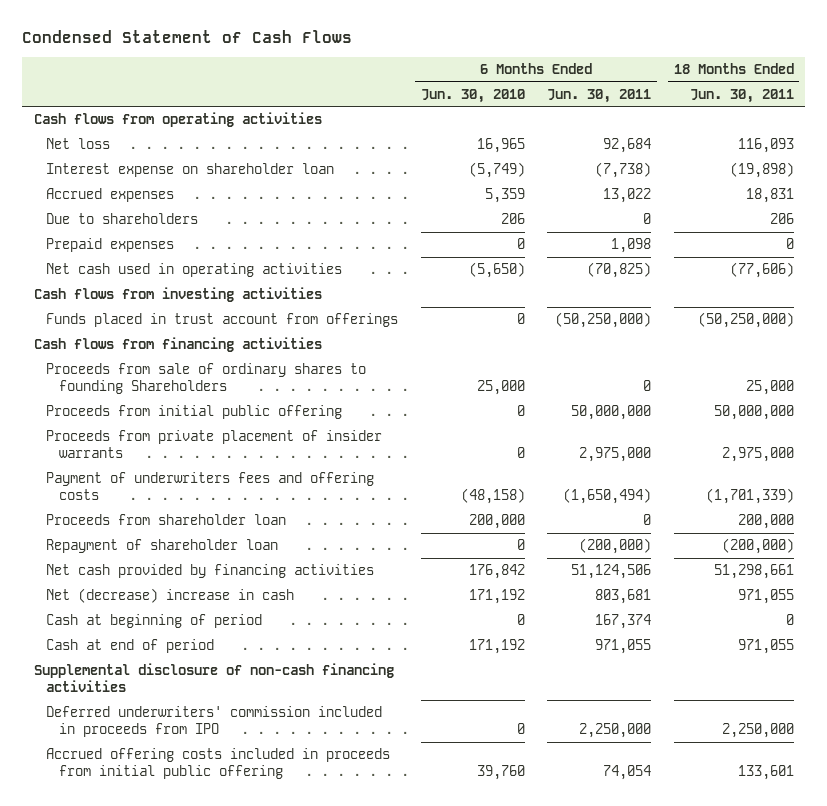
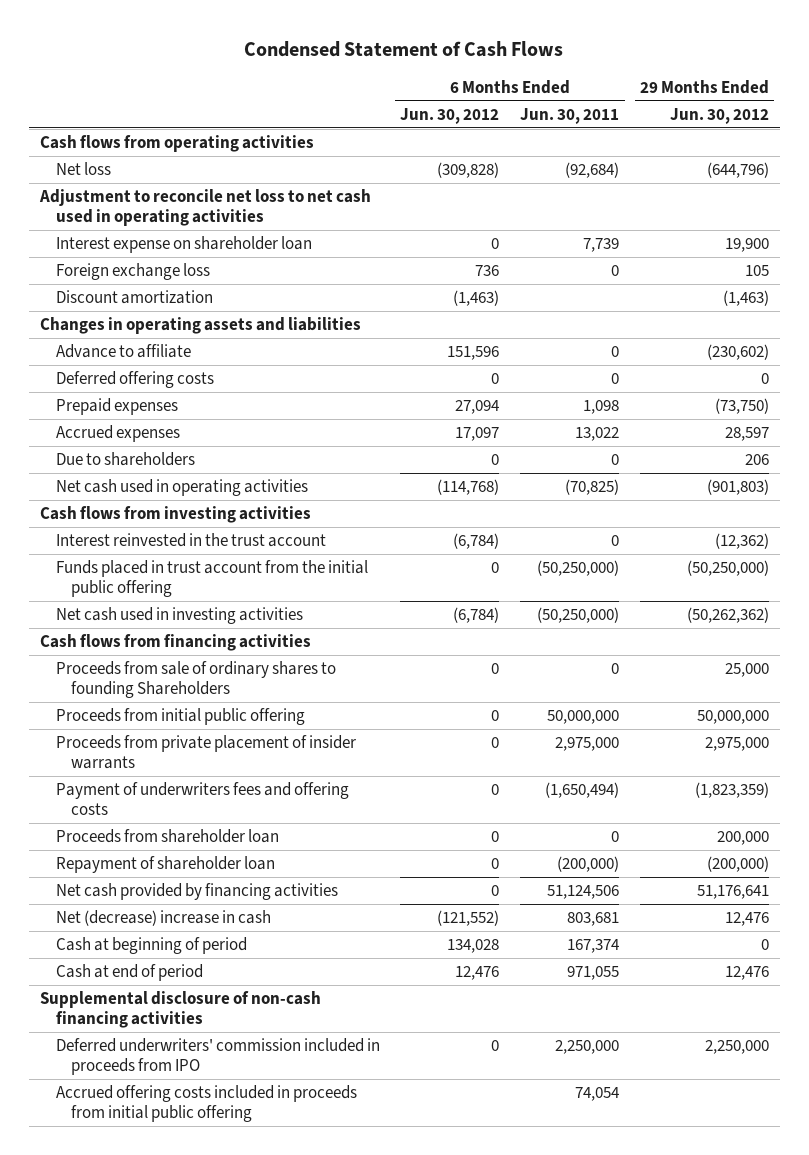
- | 6 Months Ended Jun. 30, 2010 | 6 Months Ended Jun. 30, 2011 | 18 Months Ended Jun. 30, 2011
+ | 6 Months Ended Jun. 30, 2012 | 6 Months Ended Jun. 30, 2011 | 29 Months Ended Jun. 30, 2012
- Net loss | 16,965 | 92,684 | 116,093
- Interest expense on shareholder loan | (5,749) | (7,738) | (19,898)
+ Net loss | (309,828) | (92,684) | (644,796)
+ Adjustment to reconcile net loss to net cash used in operating activities
+ Interest expense on shareholder loan | 0 | 7,739 | 19,900
+ Foreign exchange loss | 736 | 0 | 105
+ Discount amortization | (1,463) | | (1,463)
+ Changes in operating assets and liabilities
+ Advance to affiliate | 151,596 | 0 | (230,602)
+ Deferred offering costs | 0 | 0 | 0
moved up: Prepaid expenses | 27,094 | 1,098 | (73,750)
- Funds placed in trust account from offerings | 0 | (50,250,000) | (50,250,000)
+ Interest reinvested in the trust account | (6,784) | 0 | (12,362)
+ Funds placed in trust account from the initial public offering | 0 | (50,250,000) | (50,250,000)
+ Net cash used in investing activities | (6,784) | (50,250,000) | (50,262,362)

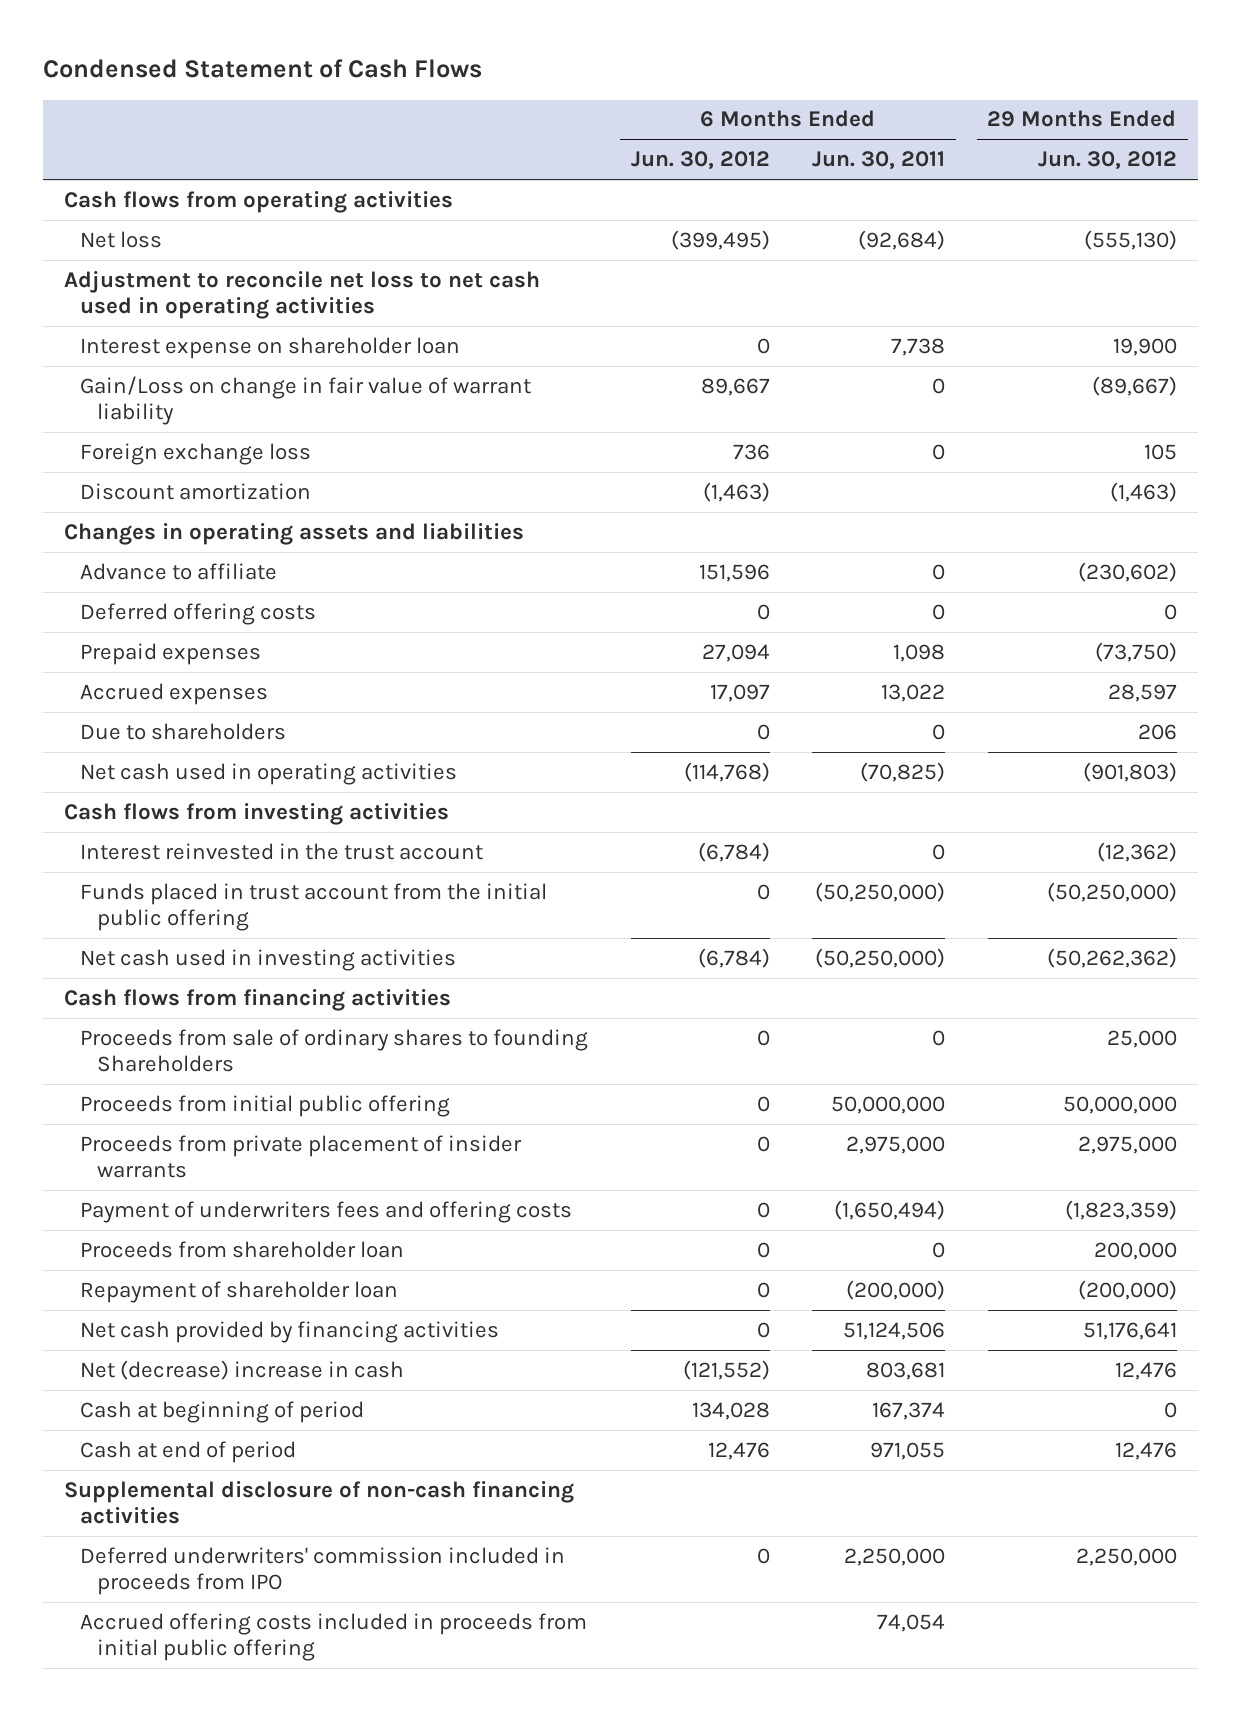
- Net loss | (309,828) | (92,684) | (644,796)
+ Net loss | (399,495) | (92,684) | (555,130)
- Interest expense on shareholder loan | 0 | 7,739 | 19,900
+ Interest expense on shareholder loan | 0 | 7,738 | 19,900
+ Gain/Loss on change in fair value of warrant liability | 89,667 | 0 | (89,667)

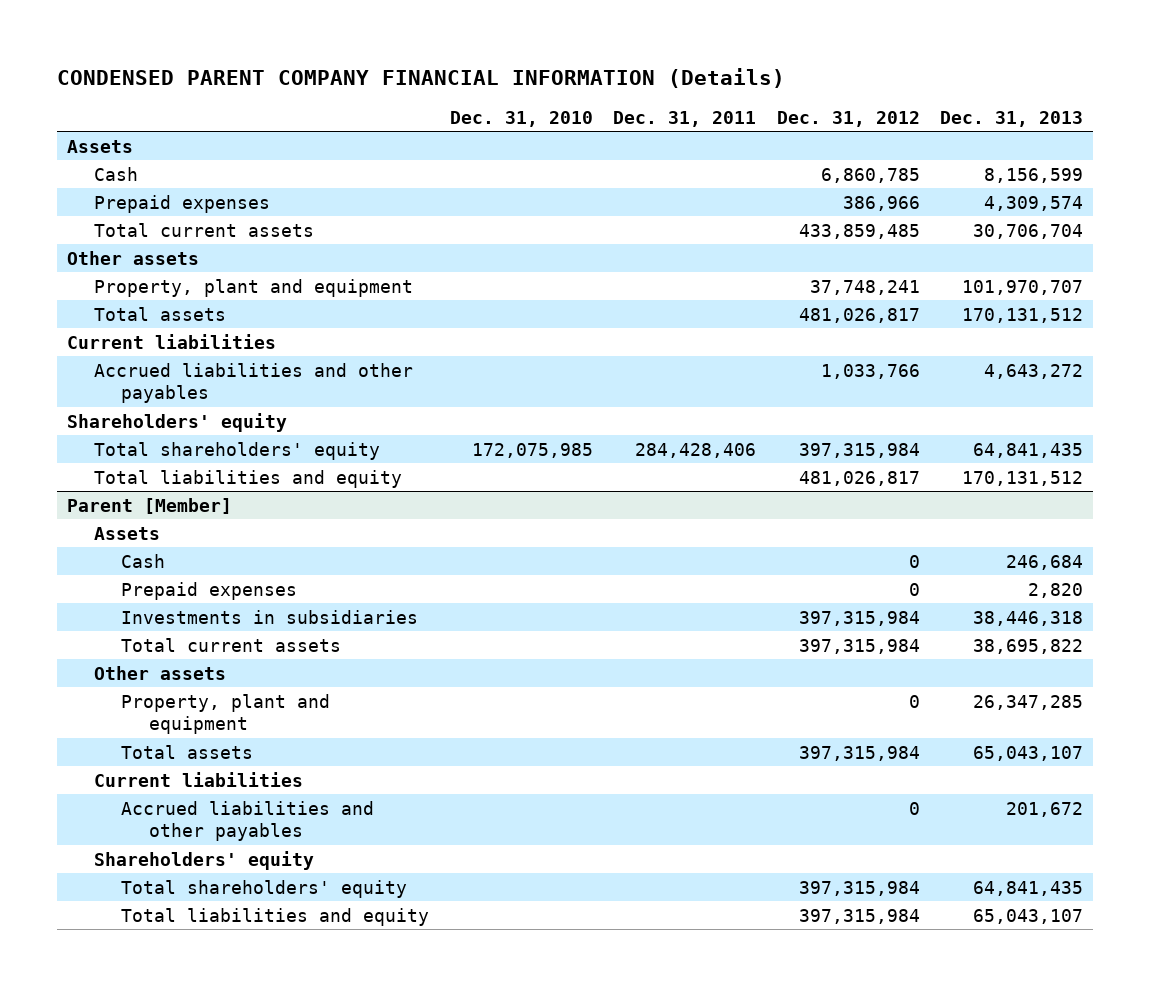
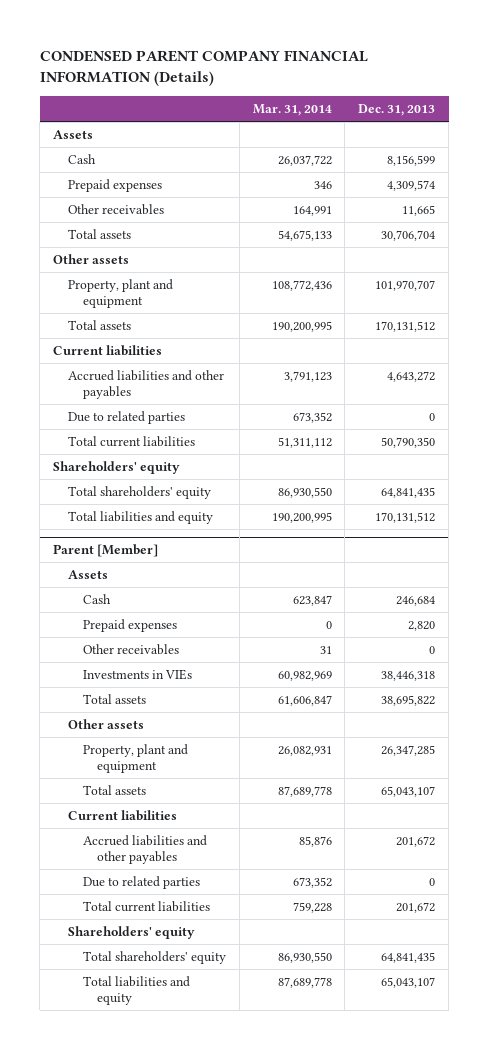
- | Dec. 31, 2010 | Dec. 31, 2011 | Dec. 31, 2012 | Dec. 31, 2013
+ | Mar. 31, 2014 | Dec. 31, 2013
- Total current assets | | | 433,859,485 | 30,706,704
+ Other receivables | 164,991 | 11,665
+ Total assets | 54,675,133 | 30,706,704
+ Due to related parties | 673,352 | 0
+ Total current liabilities | 51,311,112 | 50,790,350
@ Parent [Member]
- Investments in subsidiaries | | | 397,315,984 | 38,446,318
- Total current assets | | | 397,315,984 | 38,695,822
+ Other receivables | 31 | 0
+ Investments in VIEs | 60,982,969 | 38,446,318
+ Total assets | 61,606,847 | 38,695,822
+ Due to related parties | 673,352 | 0
+ Total current liabilities | 759,228 | 201,672

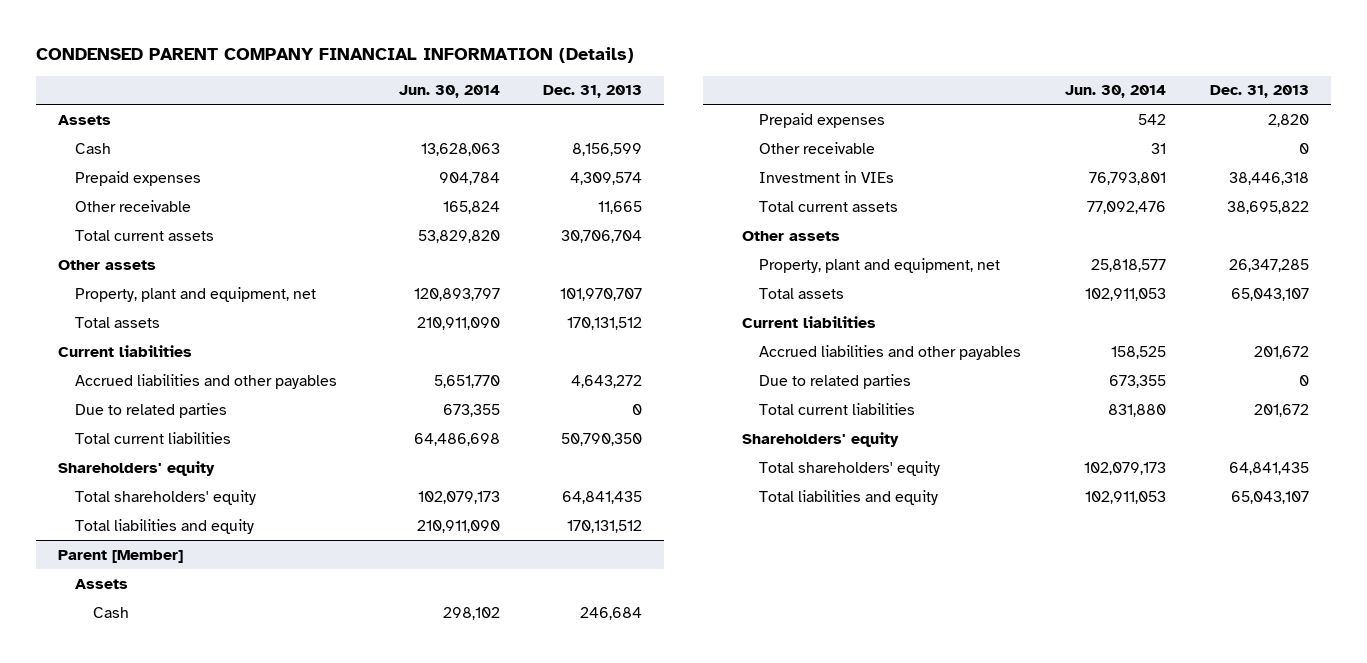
- | Mar. 31, 2014 | Dec. 31, 2013
+ | Jun. 30, 2014 | Dec. 31, 2013
- Other receivables | 164,991 | 11,665
- Total assets | 54,675,133 | 30,706,704
+ Other receivable | 165,824 | 11,665
+ Total current assets | 53,829,820 | 30,706,704
- Property, plant and equipment | 108,772,436 | 101,970,707
+ Property, plant and equipment, net | 120,893,797 | 101,970,707
@ Parent [Member]
- Other receivables | 31 | 0
- Investments in VIEs | 60,982,969 | 38,446,318
- Total assets | 61,606,847 | 38,695,822
+ Other receivable | 31 | 0
+ Investment in VIEs | 76,793,801 | 38,446,318
+ Total current assets | 77,092,476 | 38,695,822
- Property, plant and equipment | 26,082,931 | 26,347,285
+ Property, plant and equipment, net | 25,818,577 | 26,347,285

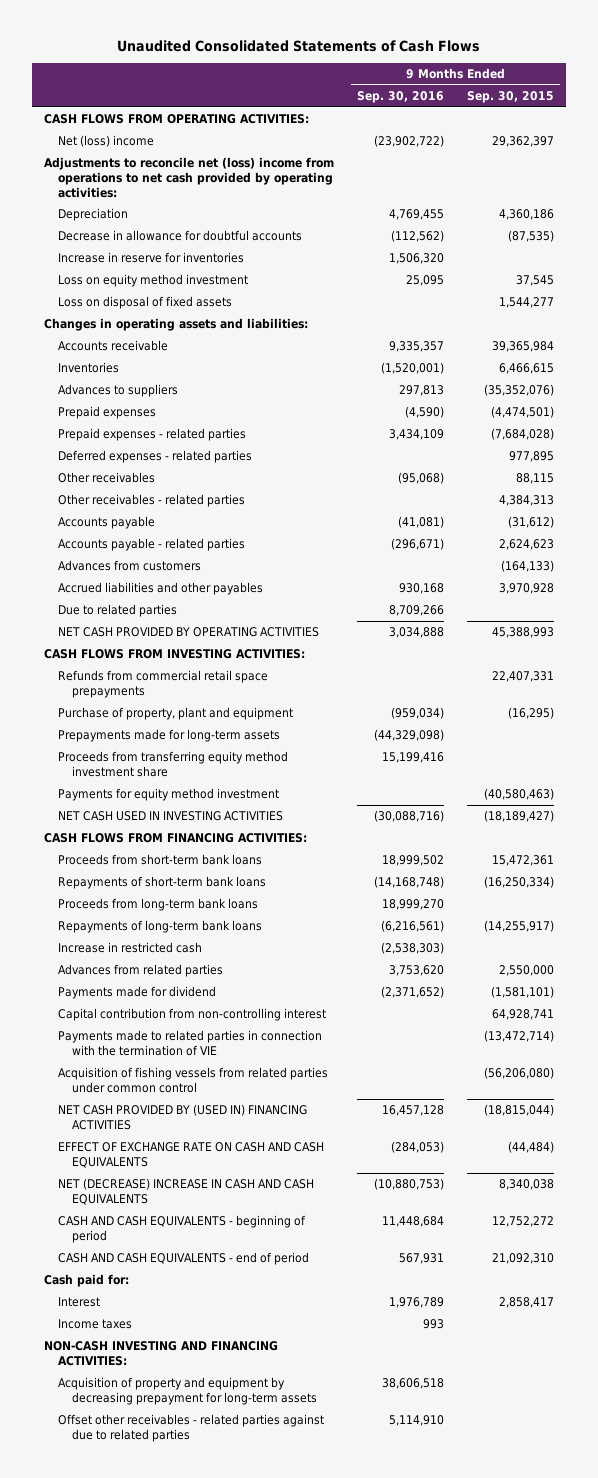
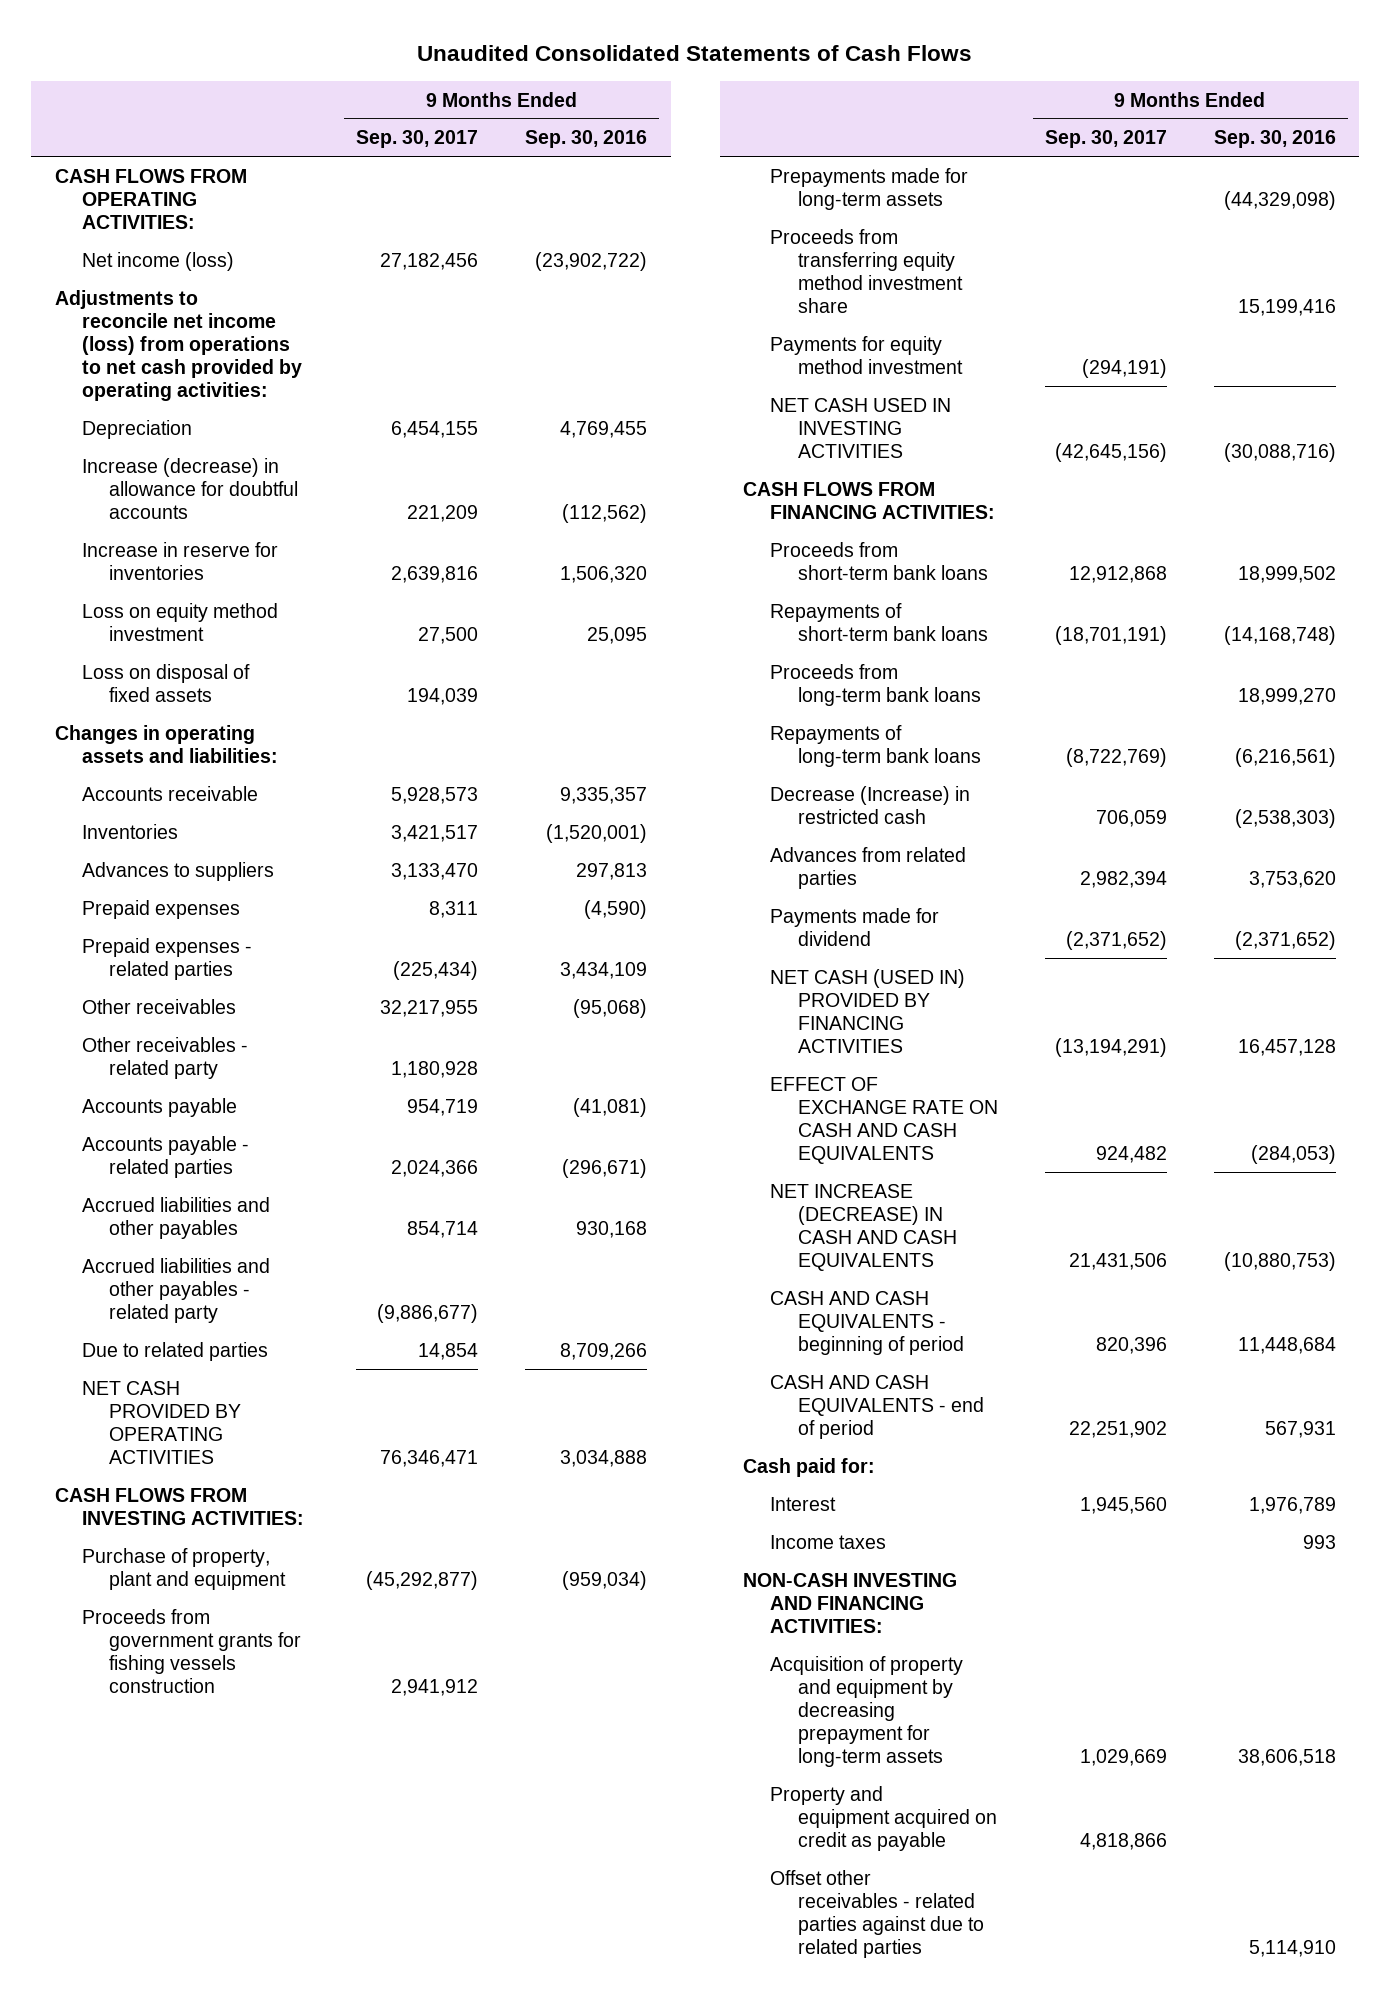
- | 9 Months Ended Sep. 30, 2016 | 9 Months Ended Sep. 30, 2015
+ | 9 Months Ended Sep. 30, 2017 | 9 Months Ended Sep. 30, 2016
- Net (loss) income | (23,902,722) | 29,362,397
- Adjustments to reconcile net (loss) income from operations to net cash provided by operating activities:
+ Net income (loss) | 27,182,456 | (23,902,722)
+ Adjustments to reconcile net income (loss) from operations to net cash provided by operating activities:
- Decrease in allowance for doubtful accounts | (112,562) | (87,535)
+ Increase (decrease) in allowance for doubtful accounts | 221,209 | (112,562)
- Deferred expenses - related parties | | 977,895
- Other receivables - related parties | | 4,384,313
+ Other receivables - related party | 1,180,928 |
- Advances from customers | | (164,133)
+ Accrued liabilities and other payables - related party | (9,886,677) |
- Refunds from commercial retail space prepayments | | 22,407,331
+ Proceeds from government grants for fishing vessels construction | 2,941,912 |
- Increase in restricted cash | (2,538,303) |
+ Decrease (Increase) in restricted cash | 706,059 | (2,538,303)
- Capital contribution from non-controlling interest | | 64,928,741
- Payments made to related parties in connection with the termination of VIE | | (13,472,714)
- Acquisition of fishing vessels from related parties under common control | | (56,206,080)
- NET CASH PROVIDED BY (USED IN) FINANCING ACTIVITIES | 16,457,128 | (18,815,044)
+ NET CASH (USED IN) PROVIDED BY FINANCING ACTIVITIES | (13,194,291) | 16,457,128
- NET (DECREASE) INCREASE IN CASH AND CASH EQUIVALENTS | (10,880,753) | 8,340,038
+ NET INCREASE (DECREASE) IN CASH AND CASH EQUIVALENTS | 21,431,506 | (10,880,753)
+ Property and equipment acquired on credit as payable | 4,818,866 |

